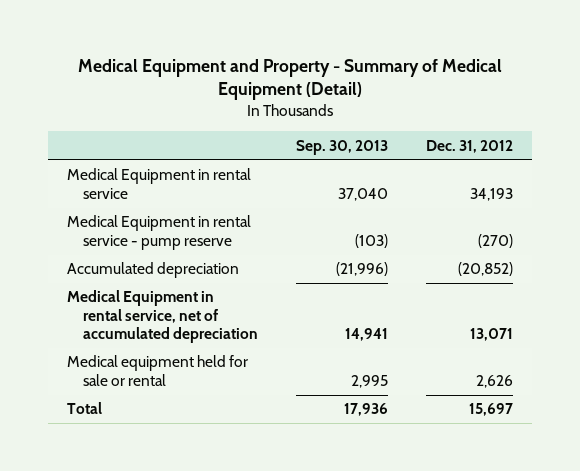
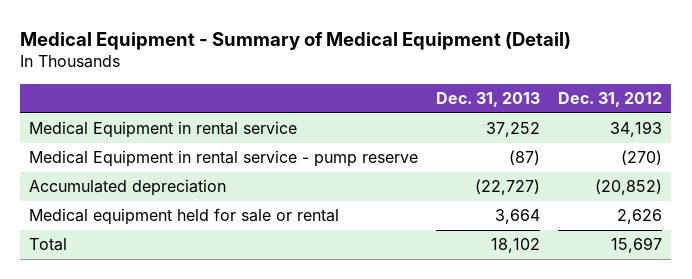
- Medical Equipment and Property - Summary of Medical Equipment (Detail)
+ Medical Equipment - Summary of Medical Equipment (Detail)
- | Sep. 30, 2013 | Dec. 31, 2012
+ | Dec. 31, 2013 | Dec. 31, 2012
- Medical Equipment in rental service, net of accumulated depreciation | 14,941 | 13,071

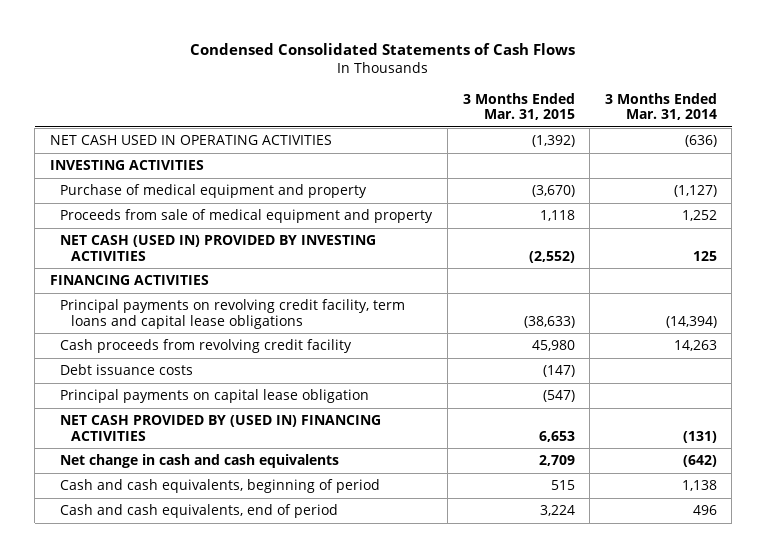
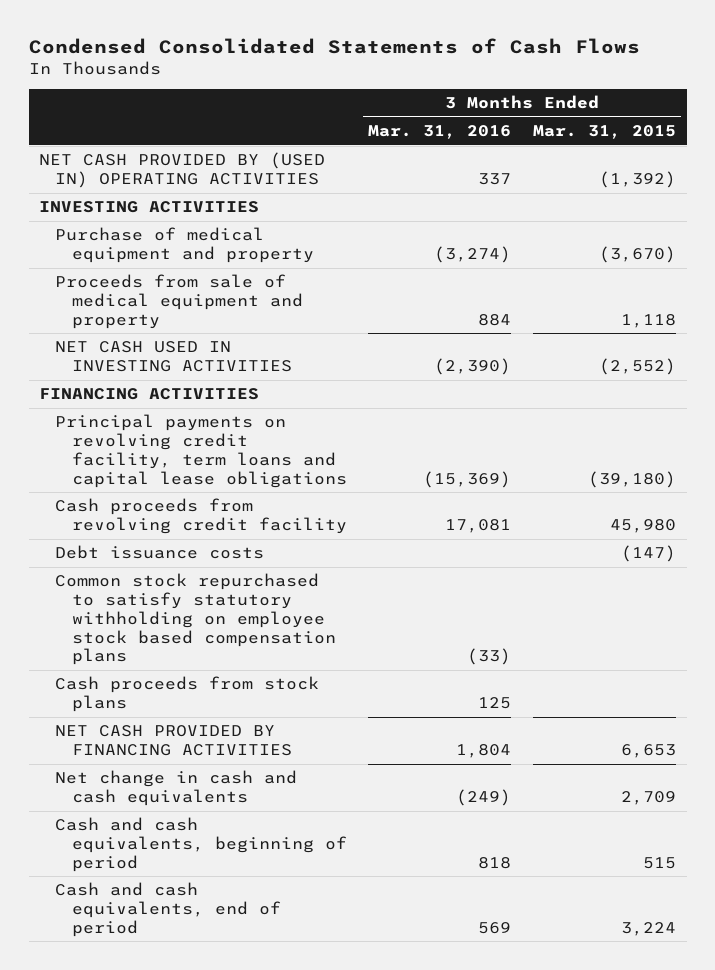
- | 3 Months Ended Mar. 31, 2015 | 3 Months Ended Mar. 31, 2014
+ | 3 Months Ended Mar. 31, 2016 | 3 Months Ended Mar. 31, 2015
- NET CASH USED IN OPERATING ACTIVITIES | (1,392) | (636)
+ NET CASH PROVIDED BY (USED IN) OPERATING ACTIVITIES | 337 | (1,392)
- NET CASH (USED IN) PROVIDED BY INVESTING ACTIVITIES | (2,552) | 125
+ NET CASH USED IN INVESTING ACTIVITIES | (2,390) | (2,552)
- Principal payments on revolving credit facility, term loans and capital lease obligations | (38,633) | (14,394)
+ Principal payments on revolving credit facility, term loans and capital lease obligations | (15,369) | (39,180)
- Principal payments on capital lease obligation | (547) |
- NET CASH PROVIDED BY (USED IN) FINANCING ACTIVITIES | 6,653 | (131)
+ Common stock repurchased to satisfy statutory withholding on employee stock based compensation plans | (33) |
+ Cash proceeds from stock plans | 125 |
+ NET CASH PROVIDED BY FINANCING ACTIVITIES | 1,804 | 6,653

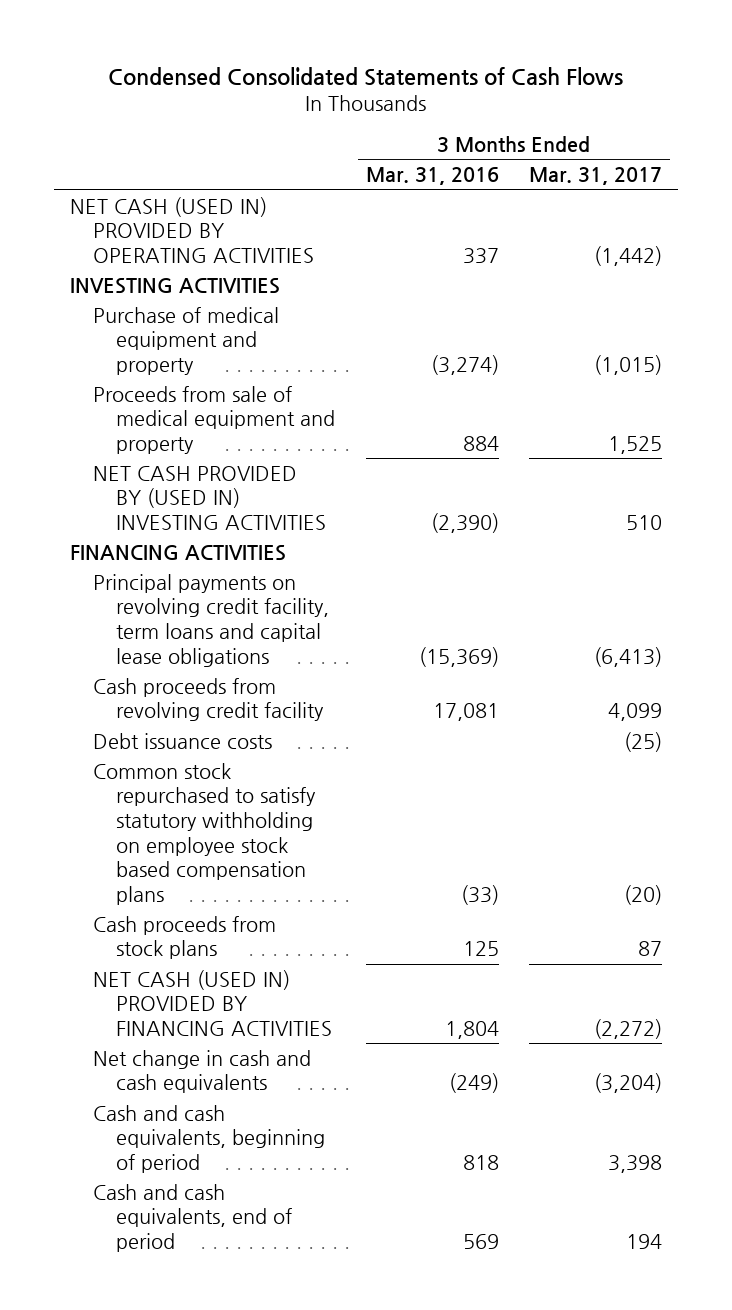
- | 3 Months Ended Mar. 31, 2016 | 3 Months Ended Mar. 31, 2015
+ | 3 Months Ended Mar. 31, 2016 | 3 Months Ended Mar. 31, 2017
- NET CASH PROVIDED BY (USED IN) OPERATING ACTIVITIES | 337 | (1,392)
+ NET CASH (USED IN) PROVIDED BY OPERATING ACTIVITIES | 337 | (1,442)
- NET CASH USED IN INVESTING ACTIVITIES | (2,390) | (2,552)
+ NET CASH PROVIDED BY (USED IN) INVESTING ACTIVITIES | (2,390) | 510
- NET CASH PROVIDED BY FINANCING ACTIVITIES | 1,804 | 6,653
+ NET CASH (USED IN) PROVIDED BY FINANCING ACTIVITIES | 1,804 | (2,272)

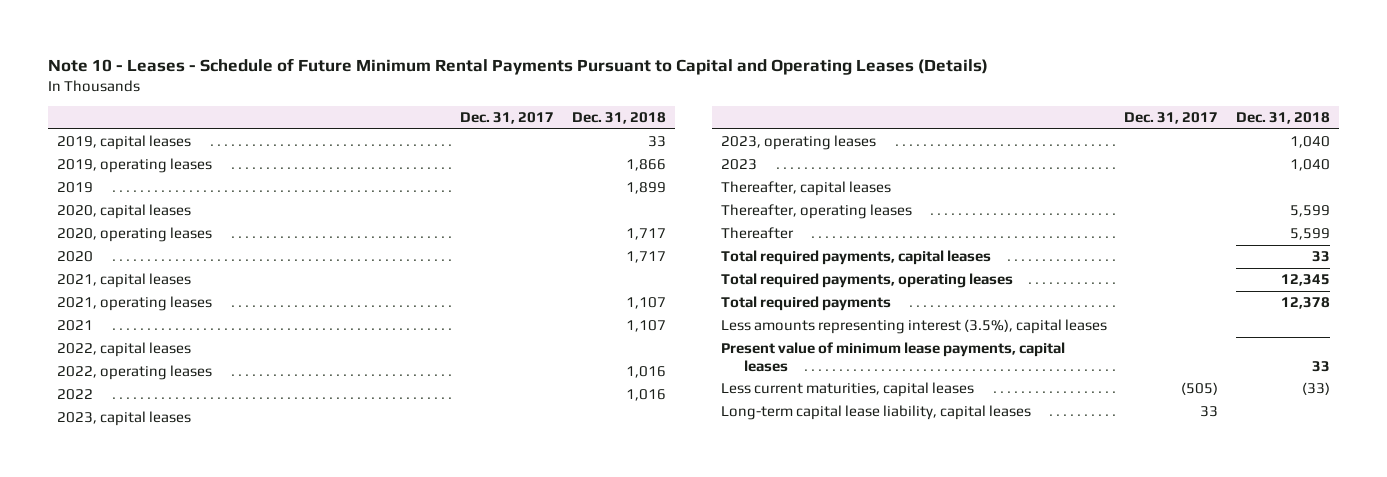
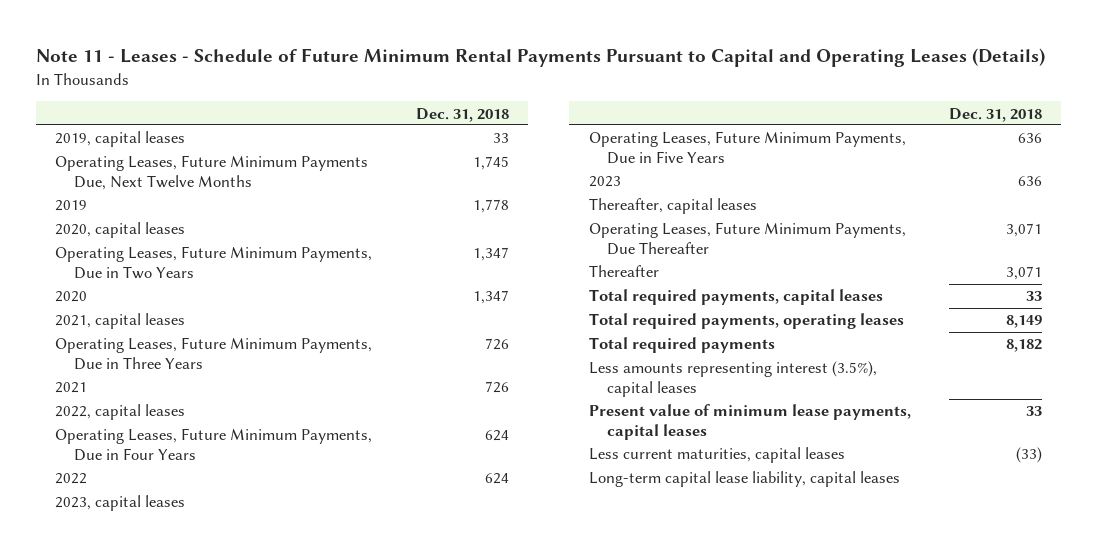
- Note 10 - Leases - Schedule of Future Minimum Rental Payments Pursuant to Capital and Operating Leases (Details)
+ Note 11 - Leases - Schedule of Future Minimum Rental Payments Pursuant to Capital and Operating Leases (Details)
- | Dec. 31, 2017 | Dec. 31, 2018
+ | Dec. 31, 2018
- 2019, operating leases | | 1,866
- 2019 | | 1,899
+ Operating Leases, Future Minimum Payments Due, Next Twelve Months | 1,745
+ 2019 | 1,778
- 2020, operating leases | | 1,717
- 2020 | | 1,717
+ Operating Leases, Future Minimum Payments, Due in Two Years | 1,347
+ 2020 | 1,347
- 2021, operating leases | | 1,107
- 2021 | | 1,107
+ Operating Leases, Future Minimum Payments, Due in Three Years | 726
+ 2021 | 726
- 2022, operating leases | | 1,016
- 2022 | | 1,016
+ Operating Leases, Future Minimum Payments, Due in Four Years | 624
+ 2022 | 624
- 2023, operating leases | | 1,040
- 2023 | | 1,040
+ Operating Leases, Future Minimum Payments, Due in Five Years | 636
+ 2023 | 636
- Thereafter, operating leases | | 5,599
- Thereafter | | 5,599
+ Operating Leases, Future Minimum Payments, Due Thereafter | 3,071
+ Thereafter | 3,071
- Total required payments, operating leases | | 12,345
- Total required payments | | 12,378
+ Total required payments, operating leases | 8,149
+ Total required payments | 8,182

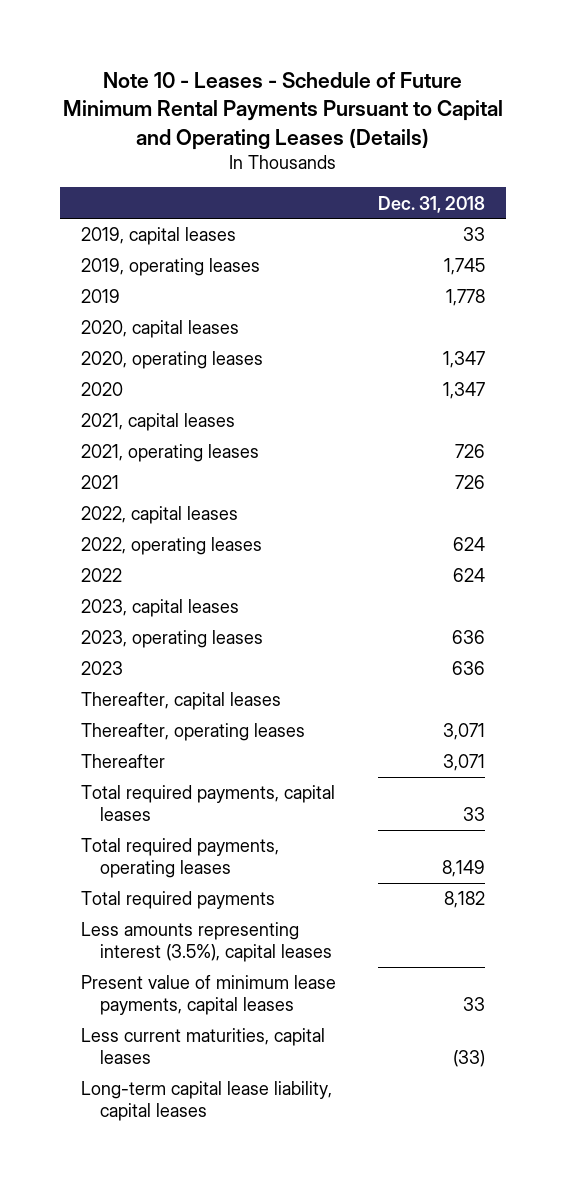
- Note 11 - Leases - Schedule of Future Minimum Rental Payments Pursuant to Capital and Operating Leases (Details)
+ Note 10 - Leases - Schedule of Future Minimum Rental Payments Pursuant to Capital and Operating Leases (Details)
- Operating Leases, Future Minimum Payments Due, Next Twelve Months | 1,745
+ 2019, operating leases | 1,745
- Operating Leases, Future Minimum Payments, Due in Two Years | 1,347
+ 2020, operating leases | 1,347
- Operating Leases, Future Minimum Payments, Due in Three Years | 726
+ 2021, operating leases | 726
- Operating Leases, Future Minimum Payments, Due in Four Years | 624
+ 2022, operating leases | 624
- Operating Leases, Future Minimum Payments, Due in Five Years | 636
+ 2023, operating leases | 636
- Operating Leases, Future Minimum Payments, Due Thereafter | 3,071
+ Thereafter, operating leases | 3,071

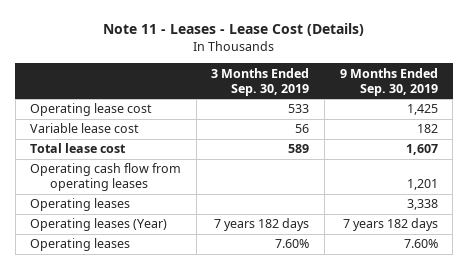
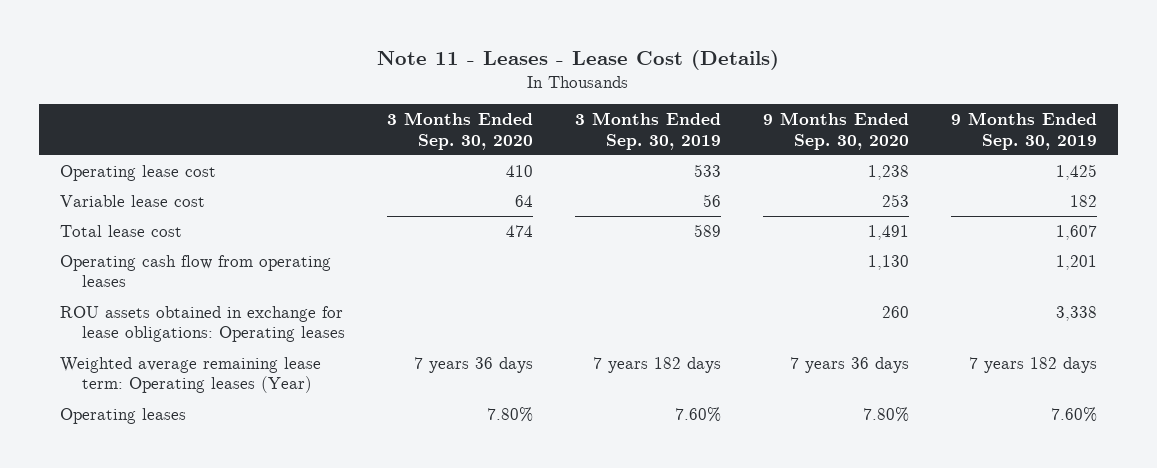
- | 3 Months Ended Sep. 30, 2019 | 9 Months Ended Sep. 30, 2019
+ | 3 Months Ended Sep. 30, 2020 | 3 Months Ended Sep. 30, 2019 | 9 Months Ended Sep. 30, 2020 | 9 Months Ended Sep. 30, 2019
- Operating leases | | 3,338
- Operating leases (Year) | 7 years 182 days | 7 years 182 days
+ ROU assets obtained in exchange for lease obligations: Operating leases | | | 260 | 3,338
+ Weighted average remaining lease term: Operating leases (Year) | 7 years 36 days | 7 years 182 days | 7 years 36 days | 7 years 182 days

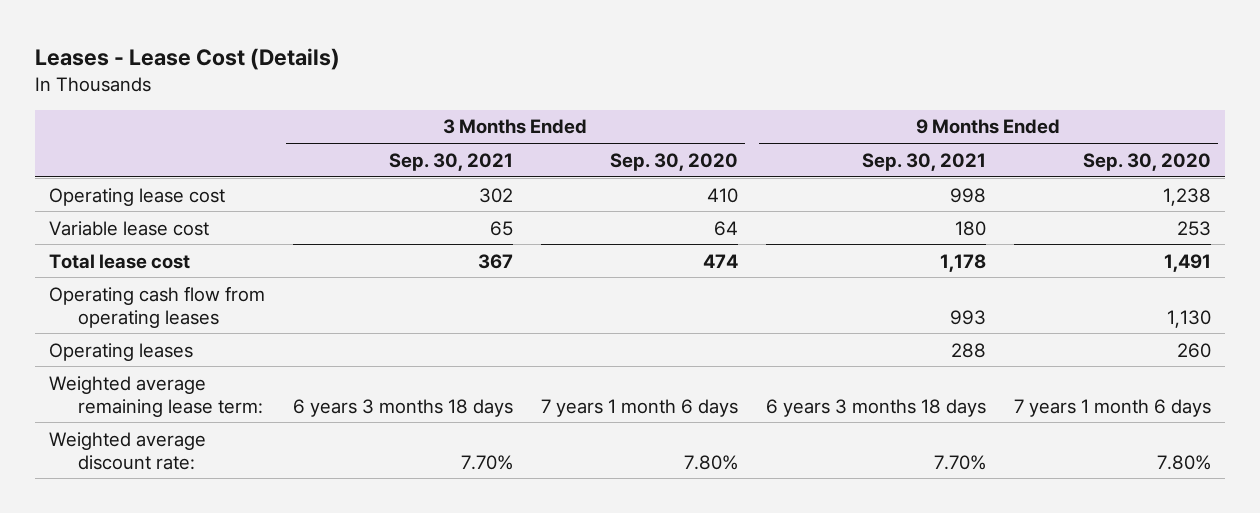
- Note 11 - Leases - Lease Cost (Details)
+ Leases - Lease Cost (Details)
- | 3 Months Ended Sep. 30, 2020 | 3 Months Ended Sep. 30, 2019 | 9 Months Ended Sep. 30, 2020 | 9 Months Ended Sep. 30, 2019
+ | 3 Months Ended Sep. 30, 2021 | 3 Months Ended Sep. 30, 2020 | 9 Months Ended Sep. 30, 2021 | 9 Months Ended Sep. 30, 2020
- ROU assets obtained in exchange for lease obligations: Operating leases | | | 260 | 3,338
- Weighted average remaining lease term: Operating leases (Year) | 7 years 36 days | 7 years 182 days | 7 years 36 days | 7 years 182 days
- Operating leases | 7.80% | 7.60% | 7.80% | 7.60%
+ Operating leases | | | 288 | 260
+ Weighted average remaining lease term: | 6 years 3 months 18 days | 7 years 1 month 6 days | 6 years 3 months 18 days | 7 years 1 month 6 days
+ Weighted average discount rate: | 7.70% | 7.80% | 7.70% | 7.80%

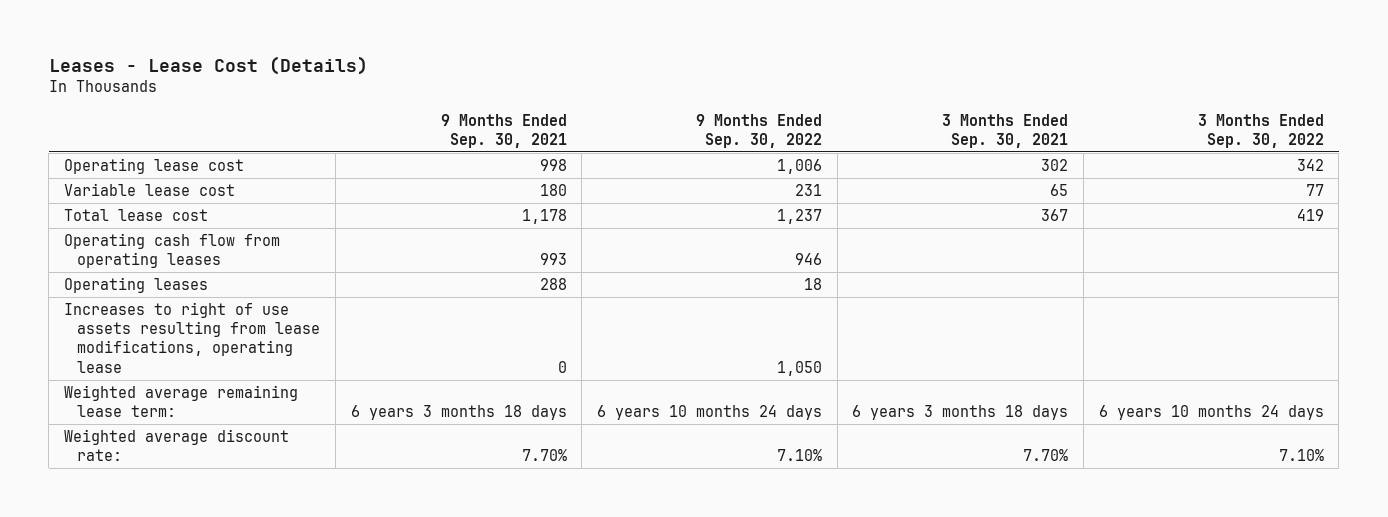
- | 3 Months Ended Sep. 30, 2021 | 3 Months Ended Sep. 30, 2020 | 9 Months Ended Sep. 30, 2021 | 9 Months Ended Sep. 30, 2020
+ | 9 Months Ended Sep. 30, 2021 | 9 Months Ended Sep. 30, 2022 | 3 Months Ended Sep. 30, 2021 | 3 Months Ended Sep. 30, 2022
+ Increases to right of use assets resulting from lease modifications, operating lease | 0 | 1,050 | |

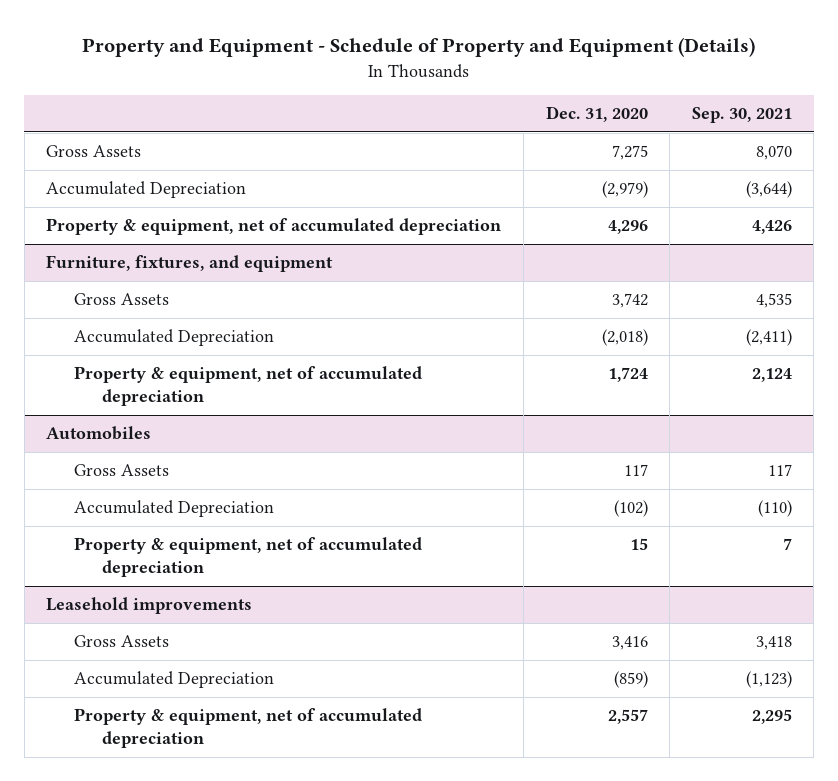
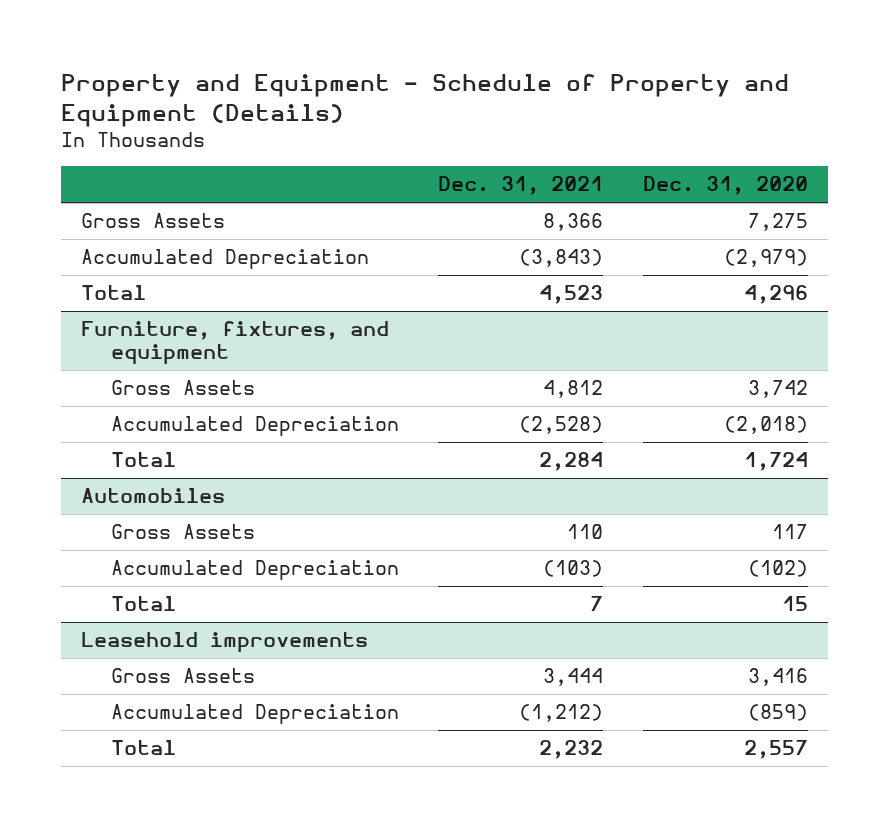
- | Dec. 31, 2020 | Sep. 30, 2021
+ | Dec. 31, 2021 | Dec. 31, 2020
- Property & equipment, net of accumulated depreciation | 4,296 | 4,426
+ Total | 4,523 | 4,296
@ Furniture, fixtures, and equipment
- Property & equipment, net of accumulated depreciation | 1,724 | 2,124
+ Total | 2,284 | 1,724
@ Automobiles
- Property & equipment, net of accumulated depreciation | 15 | 7
+ Total | 7 | 15
@ Leasehold improvements
- Property & equipment, net of accumulated depreciation | 2,557 | 2,295
+ Total | 2,232 | 2,557

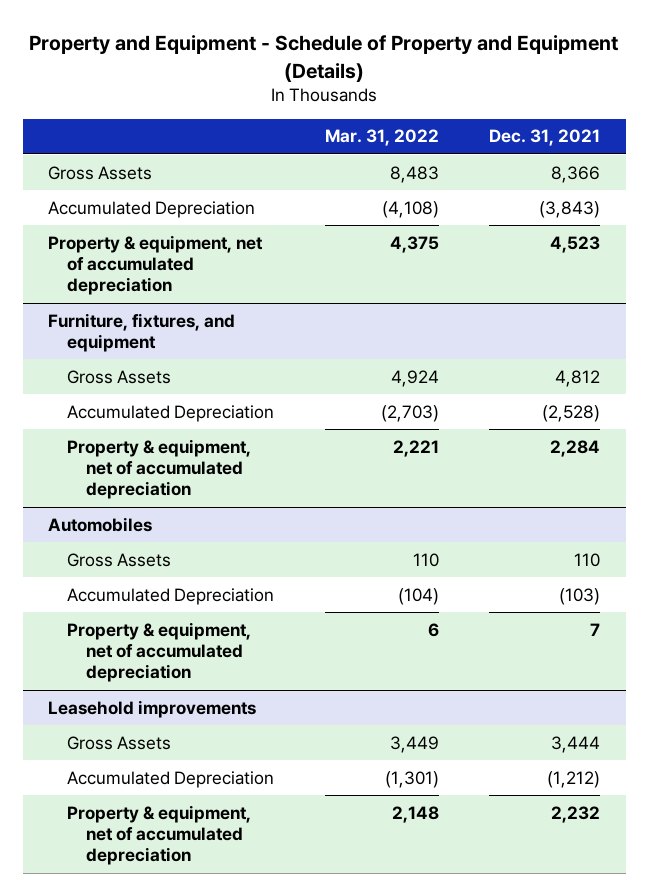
- | Dec. 31, 2021 | Dec. 31, 2020
+ | Mar. 31, 2022 | Dec. 31, 2021
- Total | 4,523 | 4,296
+ Property & equipment, net of accumulated depreciation | 4,375 | 4,523
@ Furniture, fixtures, and equipment
- Total | 2,284 | 1,724
+ Property & equipment, net of accumulated depreciation | 2,221 | 2,284
@ Automobiles
- Total | 7 | 15
+ Property & equipment, net of accumulated depreciation | 6 | 7
@ Leasehold improvements
- Total | 2,232 | 2,557
+ Property & equipment, net of accumulated depreciation | 2,148 | 2,232

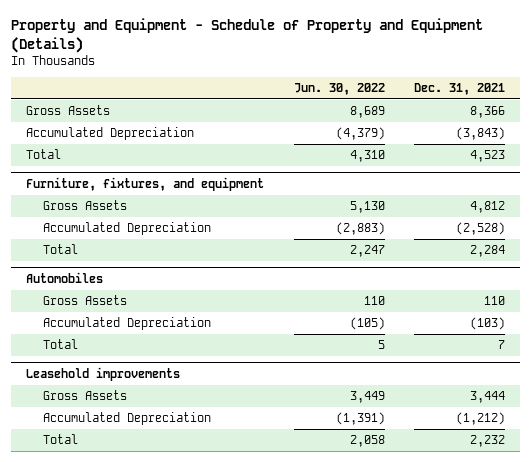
- | Mar. 31, 2022 | Dec. 31, 2021
+ | Jun. 30, 2022 | Dec. 31, 2021
- Property & equipment, net of accumulated depreciation | 4,375 | 4,523
+ Total | 4,310 | 4,523
@ Furniture, fixtures, and equipment
- Property & equipment, net of accumulated depreciation | 2,221 | 2,284
+ Total | 2,247 | 2,284
@ Automobiles
- Property & equipment, net of accumulated depreciation | 6 | 7
+ Total | 5 | 7
@ Leasehold improvements
- Property & equipment, net of accumulated depreciation | 2,148 | 2,232
+ Total | 2,058 | 2,232

